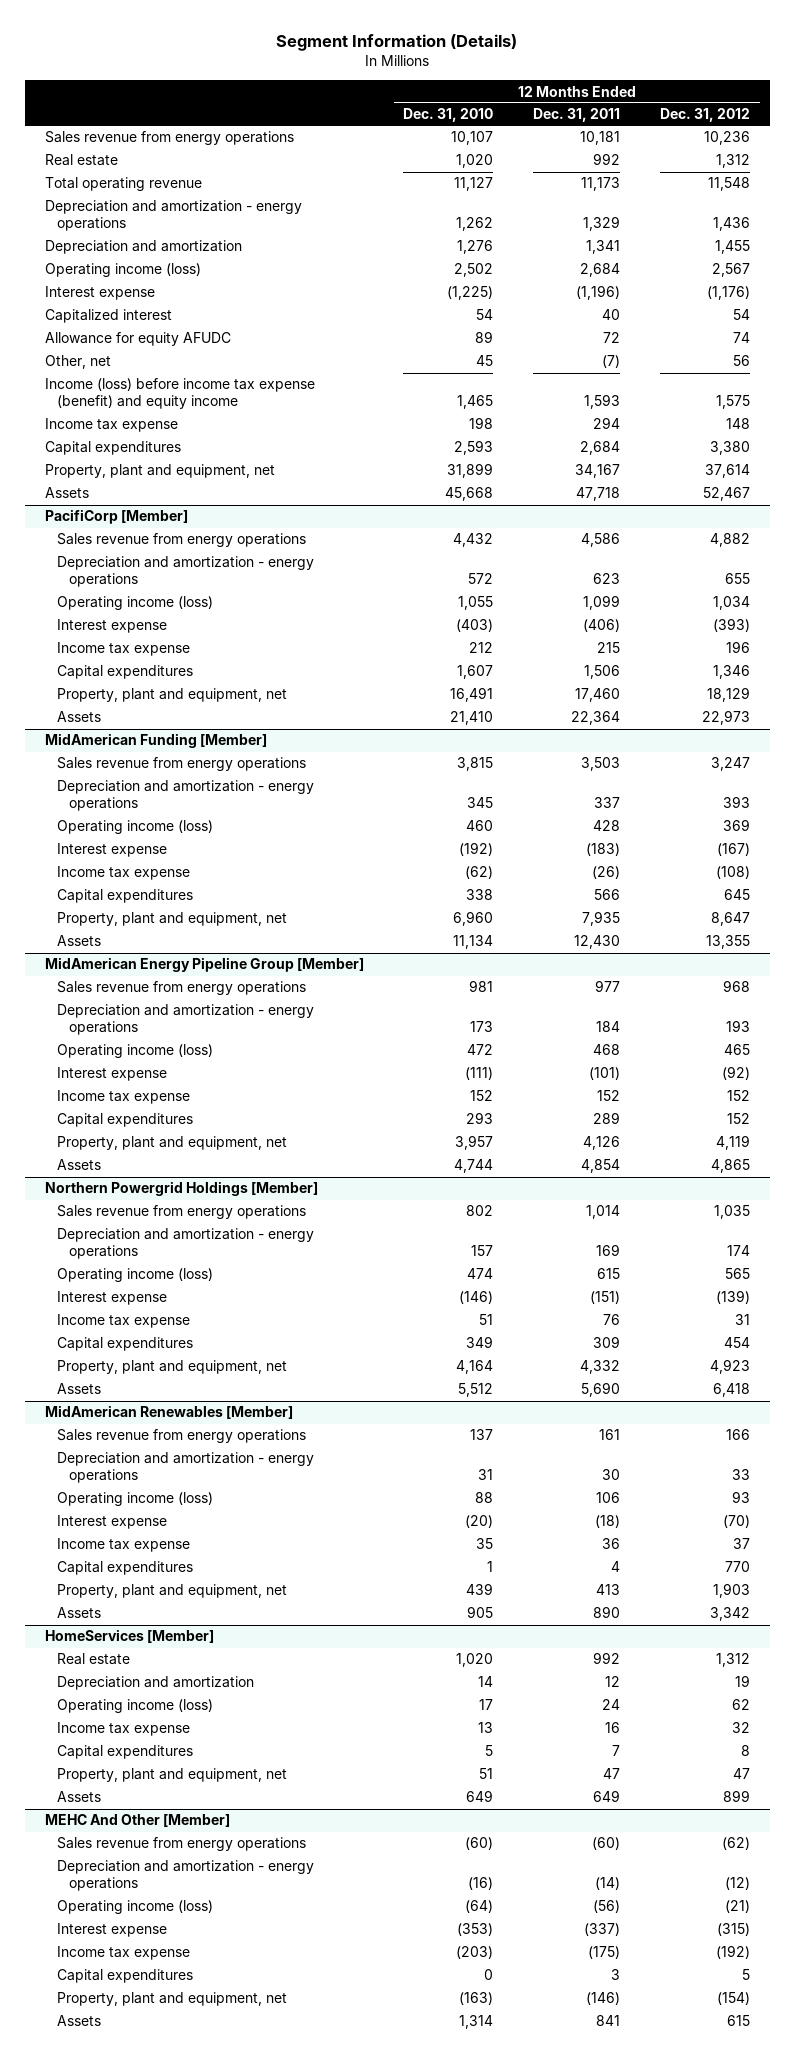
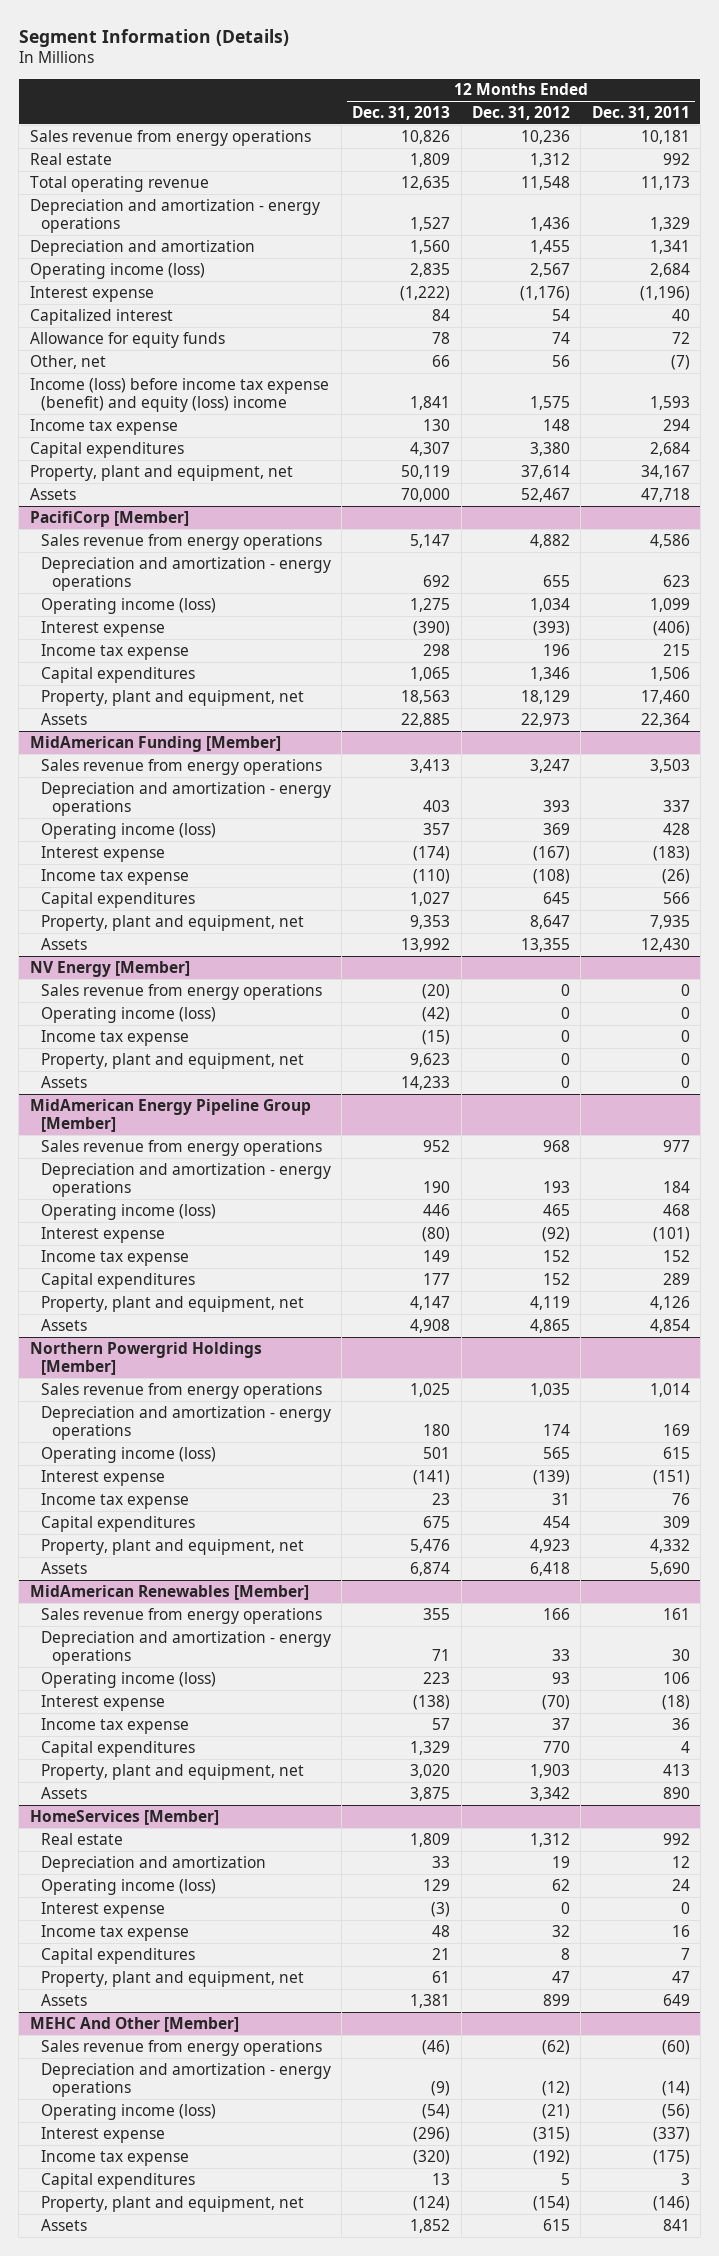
- | 12 Months Ended Dec. 31, 2010 | 12 Months Ended Dec. 31, 2011 | 12 Months Ended Dec. 31, 2012
+ | 12 Months Ended Dec. 31, 2013 | 12 Months Ended Dec. 31, 2012 | 12 Months Ended Dec. 31, 2011
- Allowance for equity AFUDC | 89 | 72 | 74
+ Allowance for equity funds | 78 | 74 | 72
- Income (loss) before income tax expense (benefit) and equity income | 1,465 | 1,593 | 1,575
+ Income (loss) before income tax expense (benefit) and equity (loss) income | 1,841 | 1,575 | 1,593
+ NV Energy [Member]
+ Sales revenue from energy operations | (20) | 0 | 0
+ Operating income (loss) | (42) | 0 | 0
+ Income tax expense | (15) | 0 | 0
+ Property, plant and equipment, net | 9,623 | 0 | 0
+ Assets | 14,233 | 0 | 0
@ HomeServices [Member]
+ Interest expense | (3) | 0 | 0

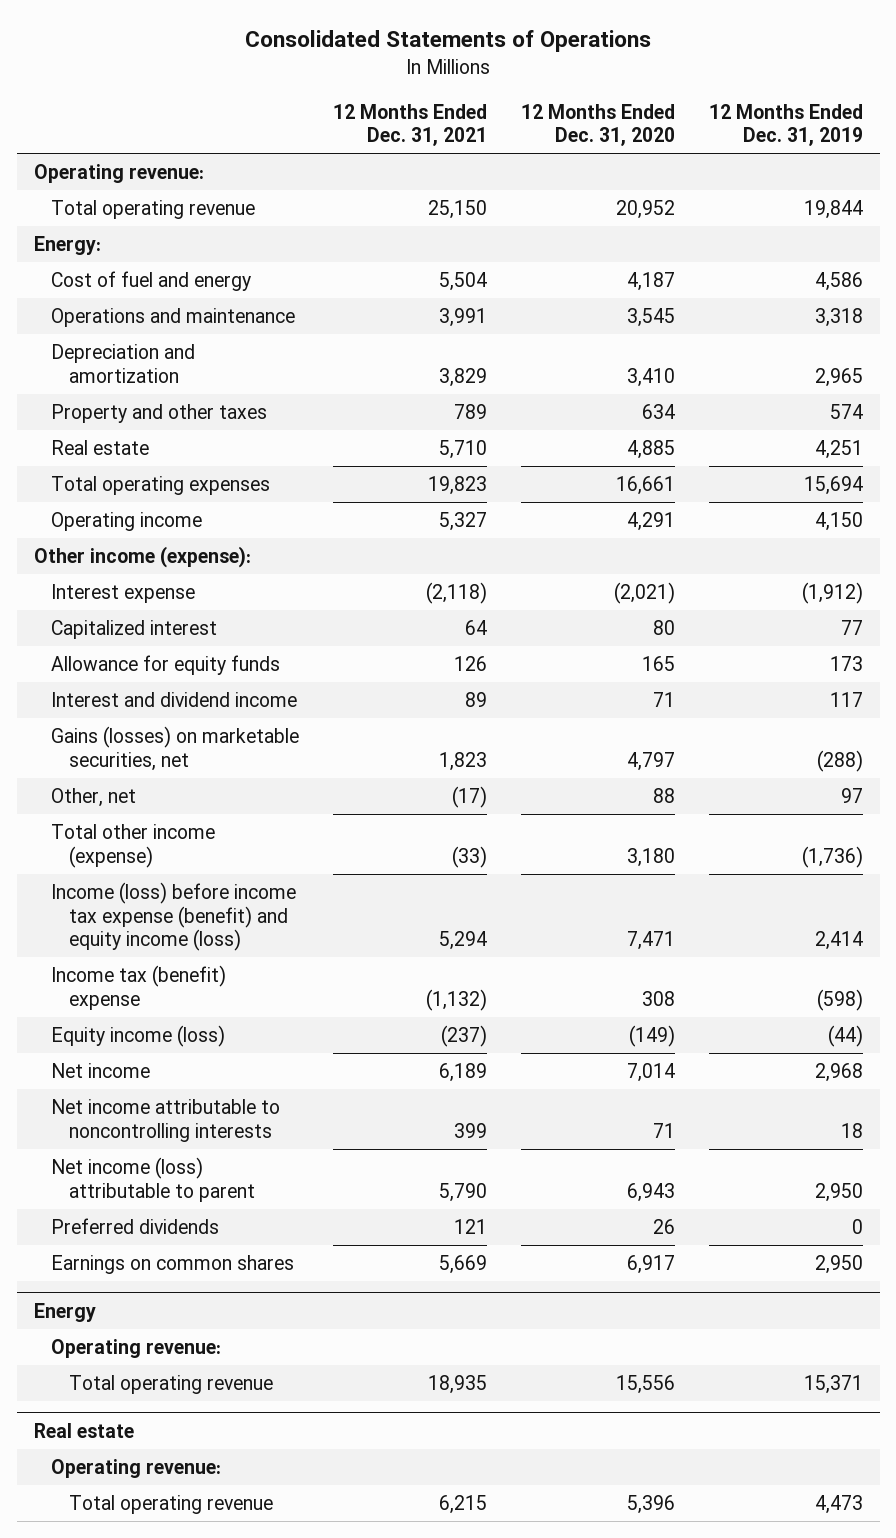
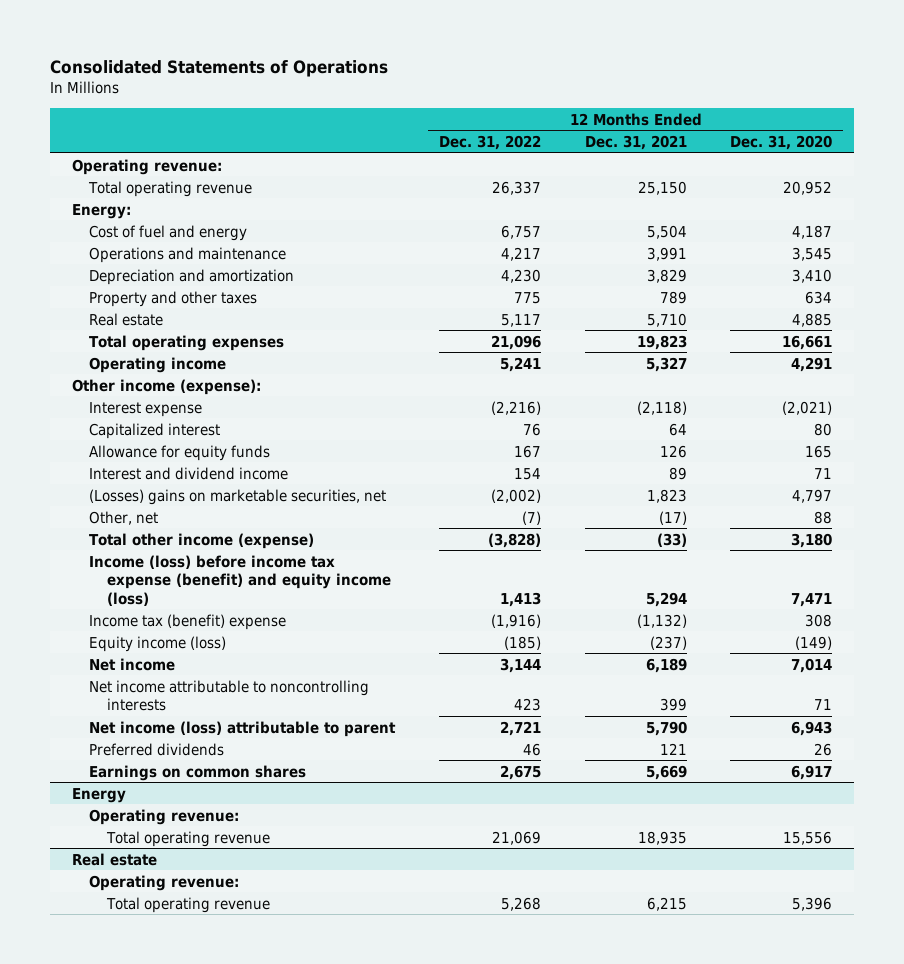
- | 12 Months Ended Dec. 31, 2021 | 12 Months Ended Dec. 31, 2020 | 12 Months Ended Dec. 31, 2019
+ | 12 Months Ended Dec. 31, 2022 | 12 Months Ended Dec. 31, 2021 | 12 Months Ended Dec. 31, 2020
- Gains (losses) on marketable securities, net | 1,823 | 4,797 | (288)
+ (Losses) gains on marketable securities, net | (2,002) | 1,823 | 4,797

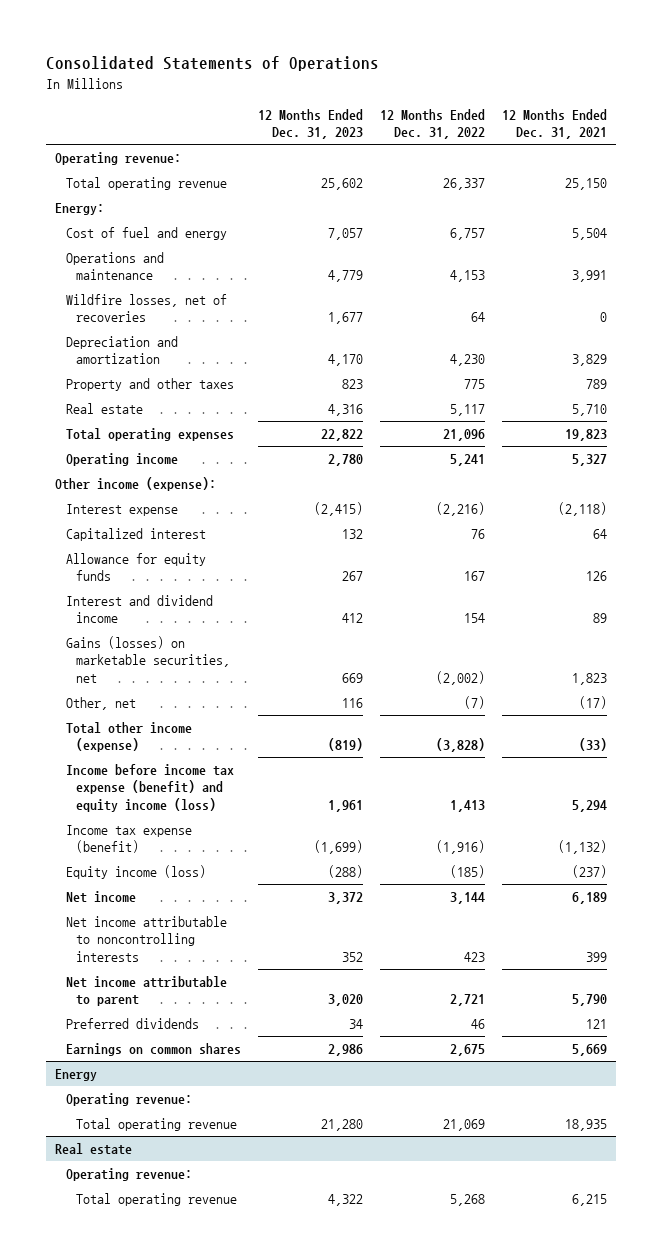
- | 12 Months Ended Dec. 31, 2022 | 12 Months Ended Dec. 31, 2021 | 12 Months Ended Dec. 31, 2020
+ | 12 Months Ended Dec. 31, 2023 | 12 Months Ended Dec. 31, 2022 | 12 Months Ended Dec. 31, 2021
- Operations and maintenance | 4,217 | 3,991 | 3,545
+ Operations and maintenance | 4,779 | 4,153 | 3,991
+ Wildfire losses, net of recoveries | 1,677 | 64 | 0
- (Losses) gains on marketable securities, net | (2,002) | 1,823 | 4,797
+ Gains (losses) on marketable securities, net | 669 | (2,002) | 1,823
- Income (loss) before income tax expense (benefit) and equity income (loss) | 1,413 | 5,294 | 7,471
- Income tax (benefit) expense | (1,916) | (1,132) | 308
+ Income before income tax expense (benefit) and equity income (loss) | 1,961 | 1,413 | 5,294
+ Income tax expense (benefit) | (1,699) | (1,916) | (1,132)
- Net income (loss) attributable to parent | 2,721 | 5,790 | 6,943
+ Net income attributable to parent | 3,020 | 2,721 | 5,790

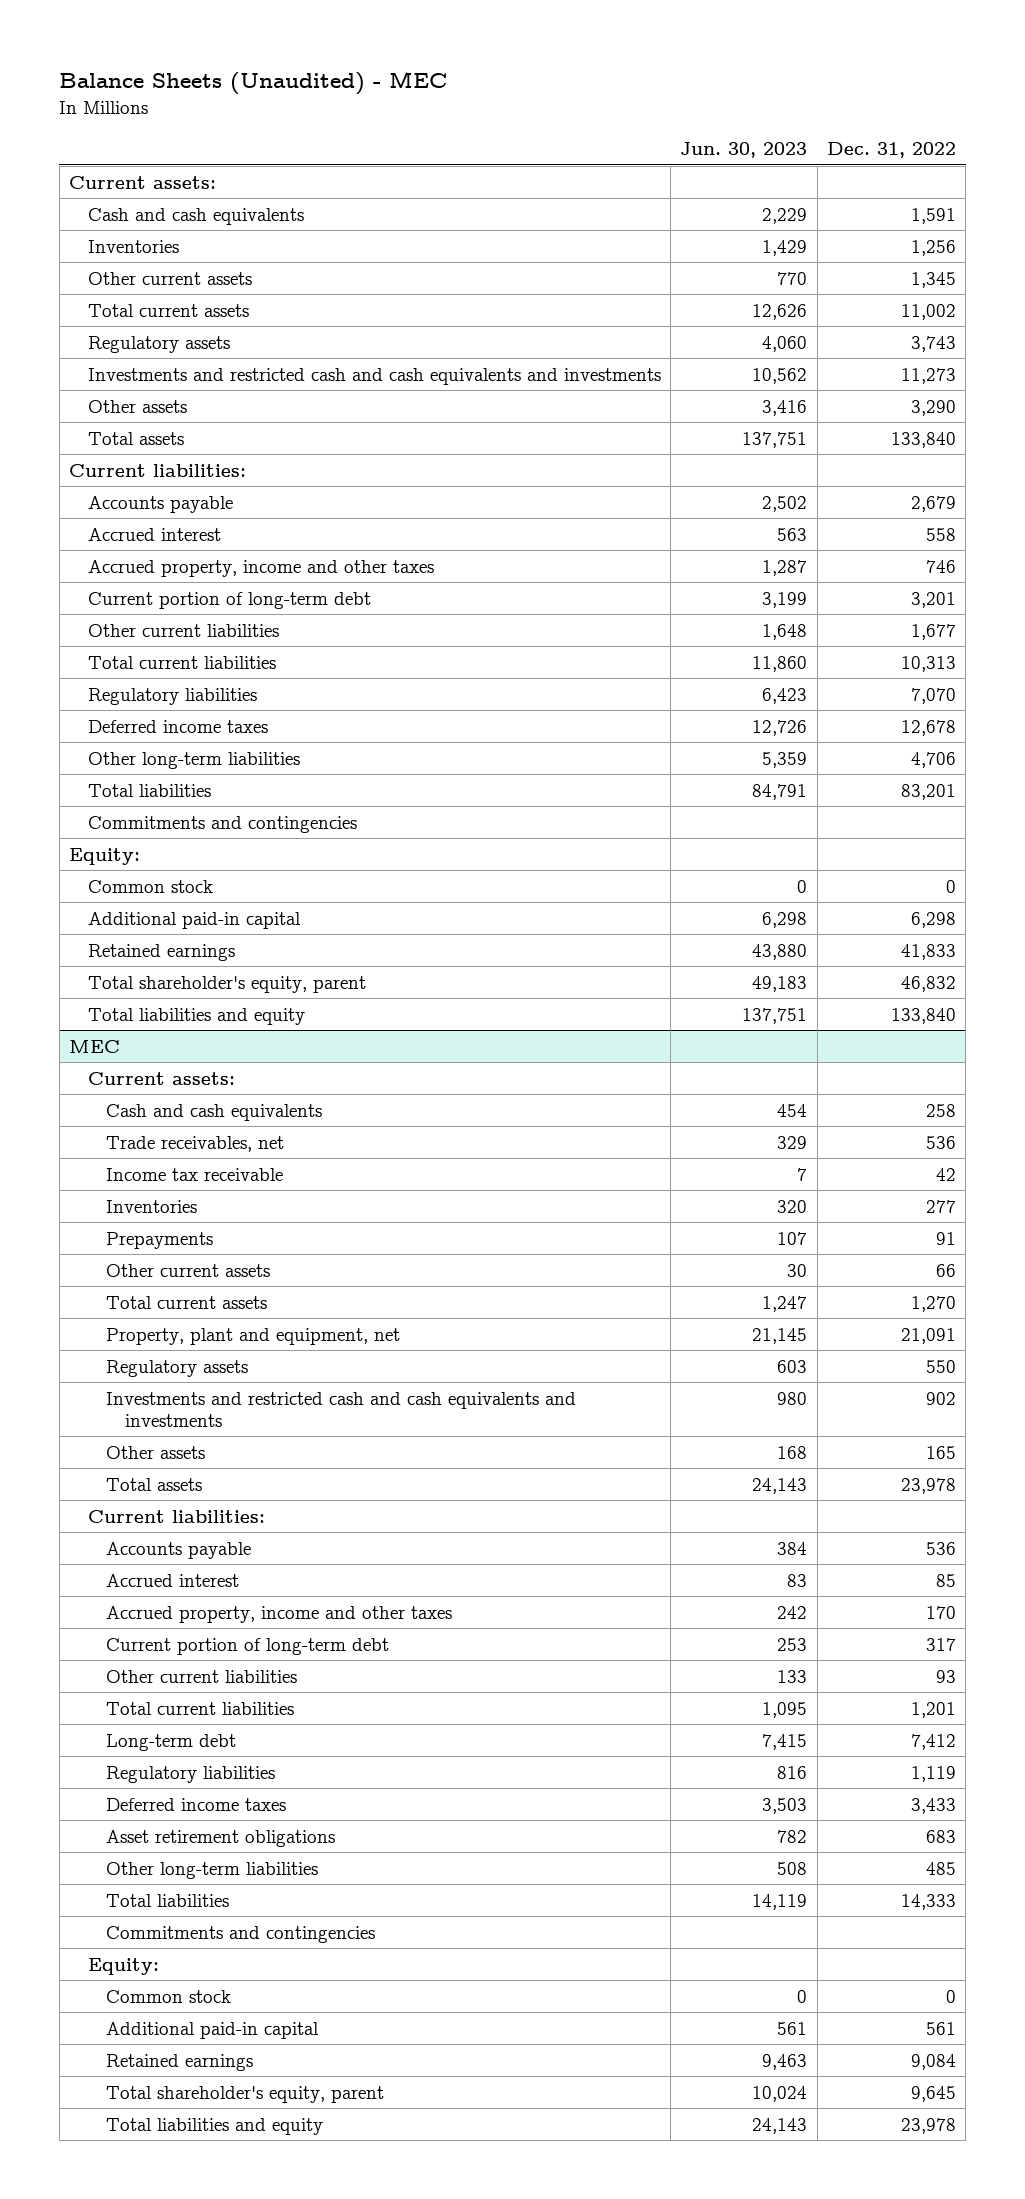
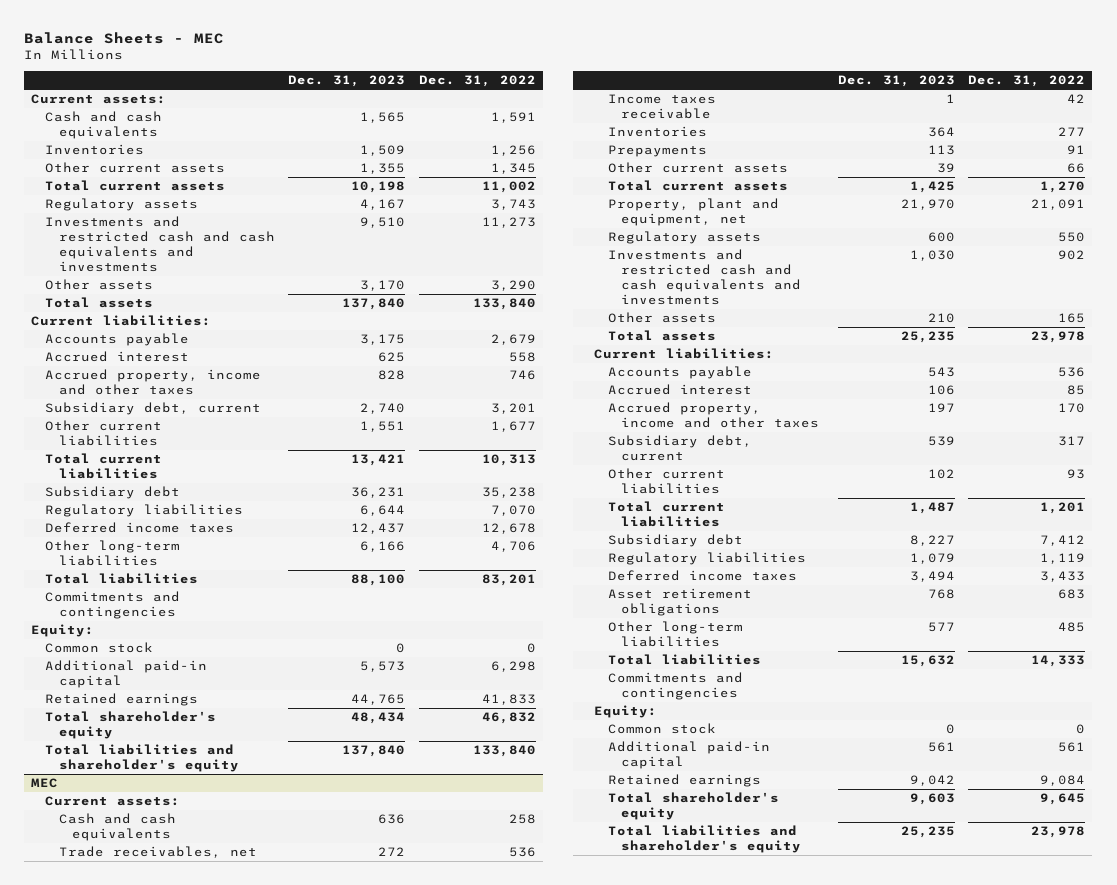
- Balance Sheets (Unaudited) - MEC
+ Balance Sheets - MEC
- | Jun. 30, 2023 | Dec. 31, 2022
+ | Dec. 31, 2023 | Dec. 31, 2022
- Current portion of long-term debt | 3,199 | 3,201
+ Subsidiary debt, current | 2,740 | 3,201
+ Subsidiary debt | 36,231 | 35,238
- Total shareholder's equity, parent | 49,183 | 46,832
- Total liabilities and equity | 137,751 | 133,840
+ Total shareholder's equity | 48,434 | 46,832
+ Total liabilities and shareholder's equity | 137,840 | 133,840
@ MEC
- Income tax receivable | 7 | 42
+ Income taxes receivable | 1 | 42
- Current portion of long-term debt | 253 | 317
+ Subsidiary debt, current | 539 | 317
- Long-term debt | 7,415 | 7,412
+ Subsidiary debt | 8,227 | 7,412
- Total shareholder's equity, parent | 10,024 | 9,645
- Total liabilities and equity | 24,143 | 23,978
+ Total shareholder's equity | 9,603 | 9,645
+ Total liabilities and shareholder's equity | 25,235 | 23,978

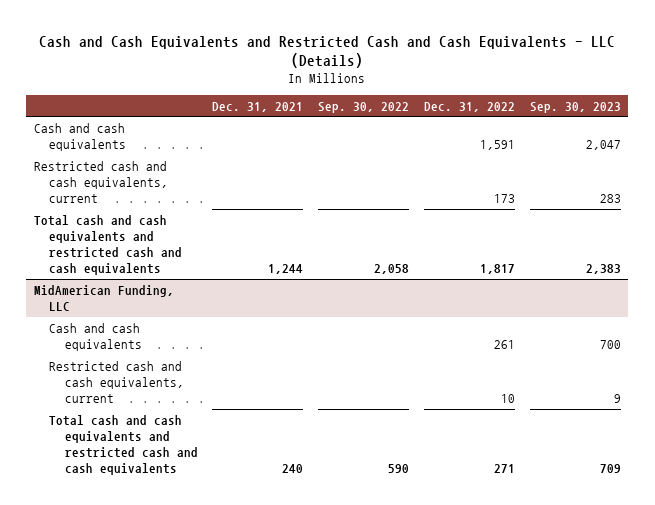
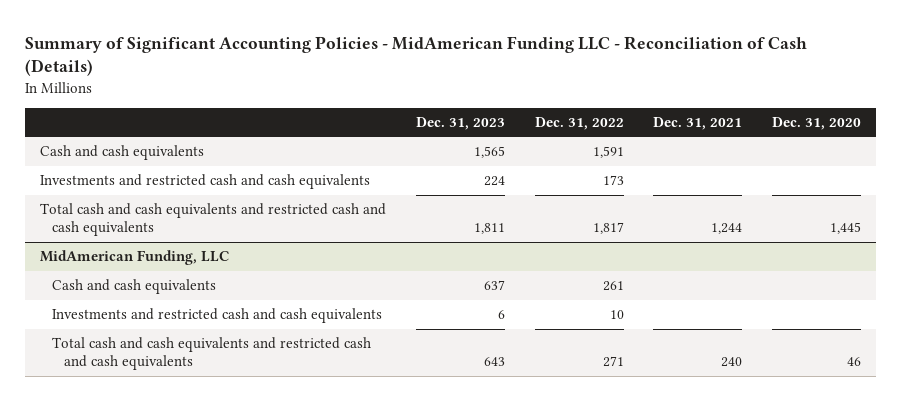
- Cash and Cash Equivalents and Restricted Cash and Cash Equivalents - LLC (Details)
+ Summary of Significant Accounting Policies - MidAmerican Funding LLC - Reconciliation of Cash (Details)
- | Dec. 31, 2021 | Sep. 30, 2022 | Dec. 31, 2022 | Sep. 30, 2023
+ | Dec. 31, 2023 | Dec. 31, 2022 | Dec. 31, 2021 | Dec. 31, 2020
- Restricted cash and cash equivalents, current | | | 173 | 283
+ Investments and restricted cash and cash equivalents | 224 | 173 | |
@ MidAmerican Funding, LLC
- Restricted cash and cash equivalents, current | | | 10 | 9
+ Investments and restricted cash and cash equivalents | 6 | 10 | |

